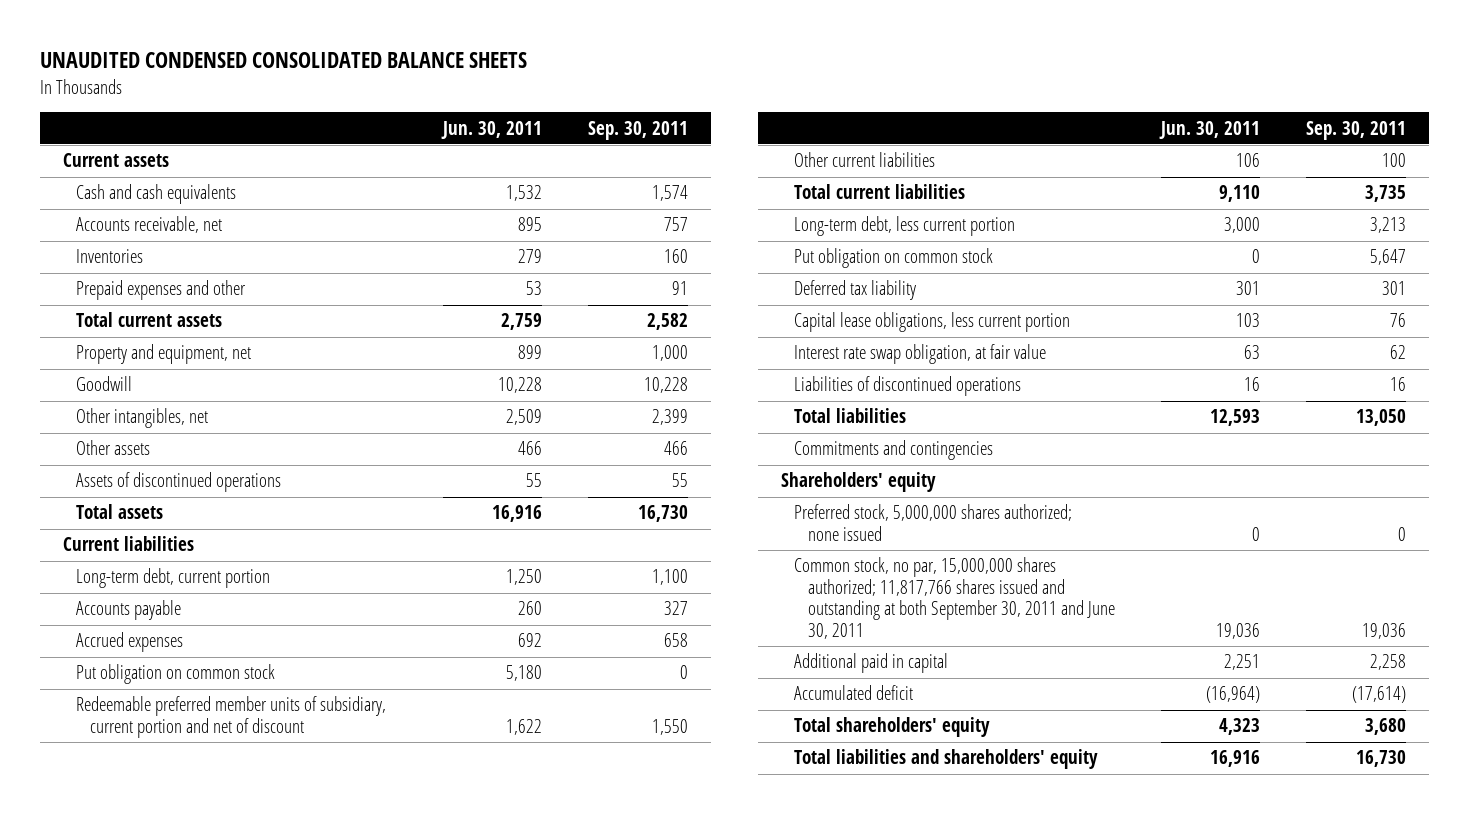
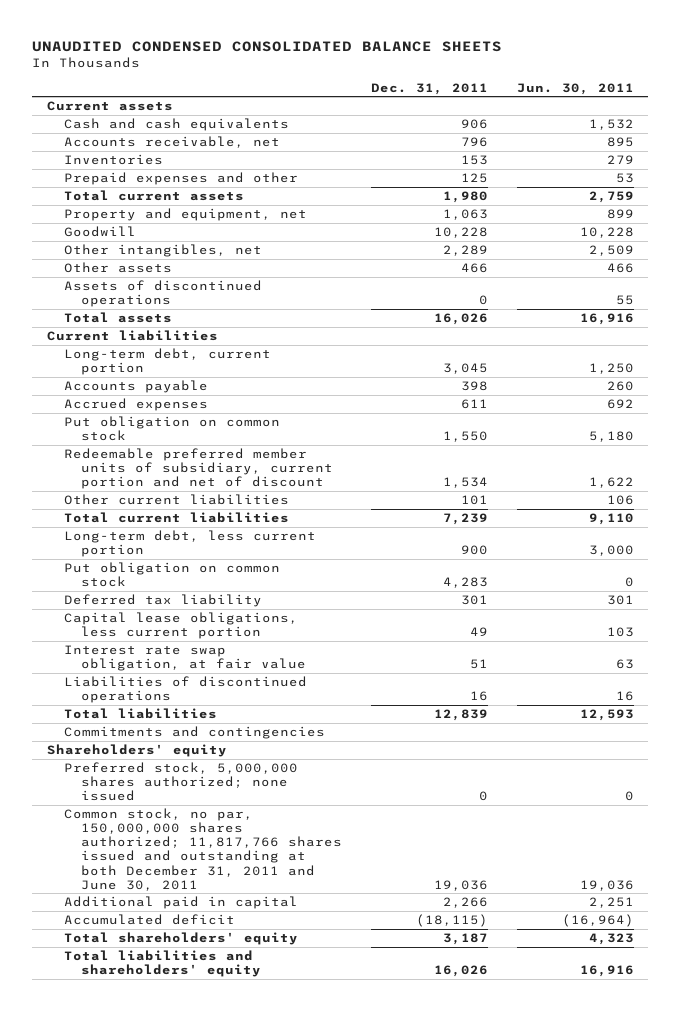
- | Jun. 30, 2011 | Sep. 30, 2011
+ | Dec. 31, 2011 | Jun. 30, 2011
- Common stock, no par, 15,000,000 shares authorized; 11,817,766 shares issued and outstanding at both September 30, 2011 and June 30, 2011 | 19,036 | 19,036
+ Common stock, no par, 150,000,000 shares authorized; 11,817,766 shares issued and outstanding at both December 31, 2011 and June 30, 2011 | 19,036 | 19,036

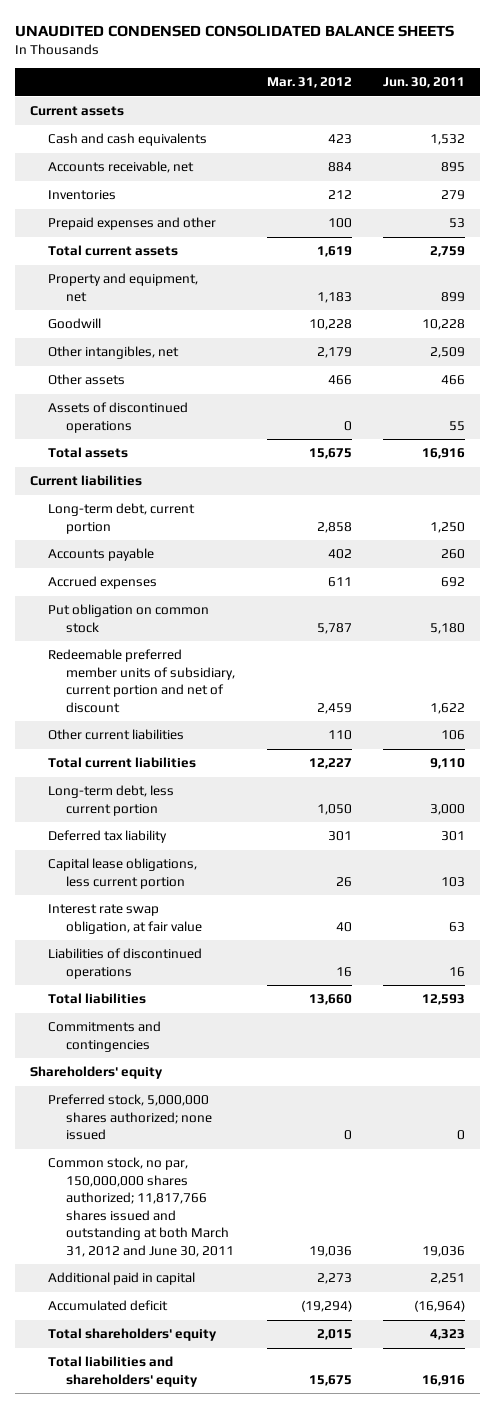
- | Dec. 31, 2011 | Jun. 30, 2011
+ | Mar. 31, 2012 | Jun. 30, 2011
- Put obligation on common stock | 4,283 | 0
- Common stock, no par, 150,000,000 shares authorized; 11,817,766 shares issued and outstanding at both December 31, 2011 and June 30, 2011 | 19,036 | 19,036
+ Common stock, no par, 150,000,000 shares authorized; 11,817,766 shares issued and outstanding at both March 31, 2012 and June 30, 2011 | 19,036 | 19,036

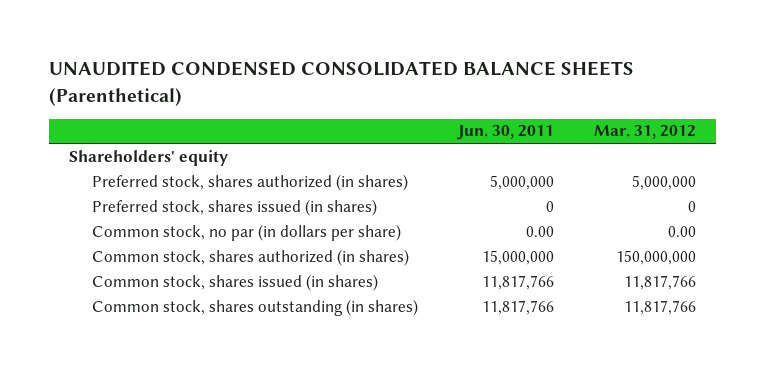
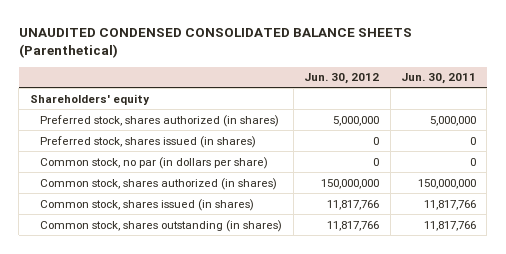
- | Jun. 30, 2011 | Mar. 31, 2012
+ | Jun. 30, 2012 | Jun. 30, 2011
- Common stock, no par (in dollars per share) | 0.00 | 0.00
- Common stock, shares authorized (in shares) | 15,000,000 | 150,000,000
+ Common stock, no par (in dollars per share) | 0 | 0
+ Common stock, shares authorized (in shares) | 150,000,000 | 150,000,000

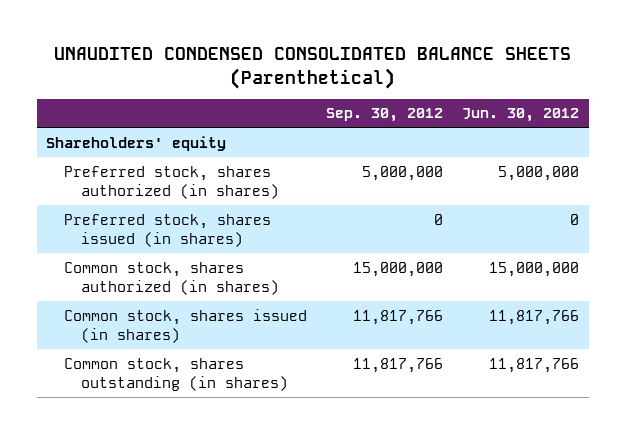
- | Jun. 30, 2012 | Jun. 30, 2011
+ | Sep. 30, 2012 | Jun. 30, 2012
- Common stock, no par (in dollars per share) | 0 | 0
- Common stock, shares authorized (in shares) | 150,000,000 | 150,000,000
+ Common stock, shares authorized (in shares) | 15,000,000 | 15,000,000

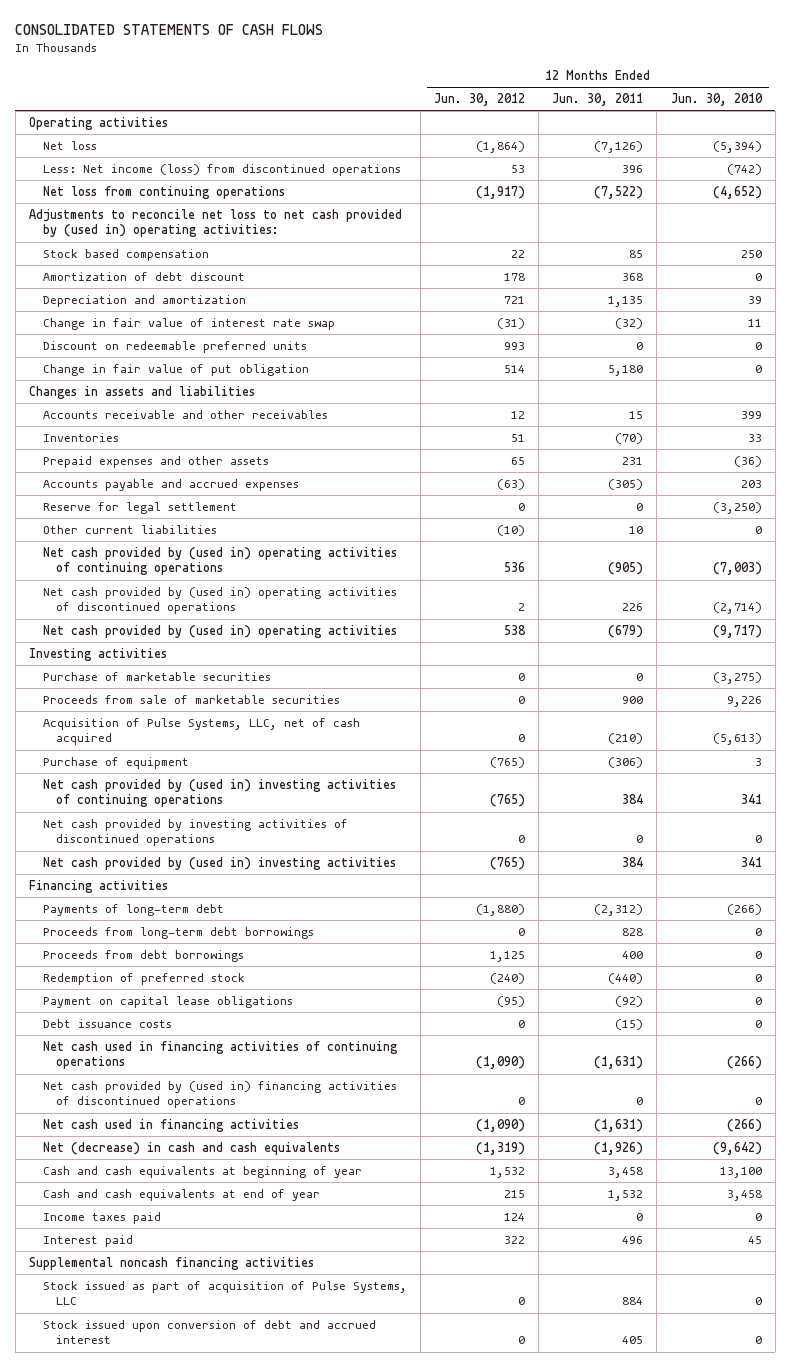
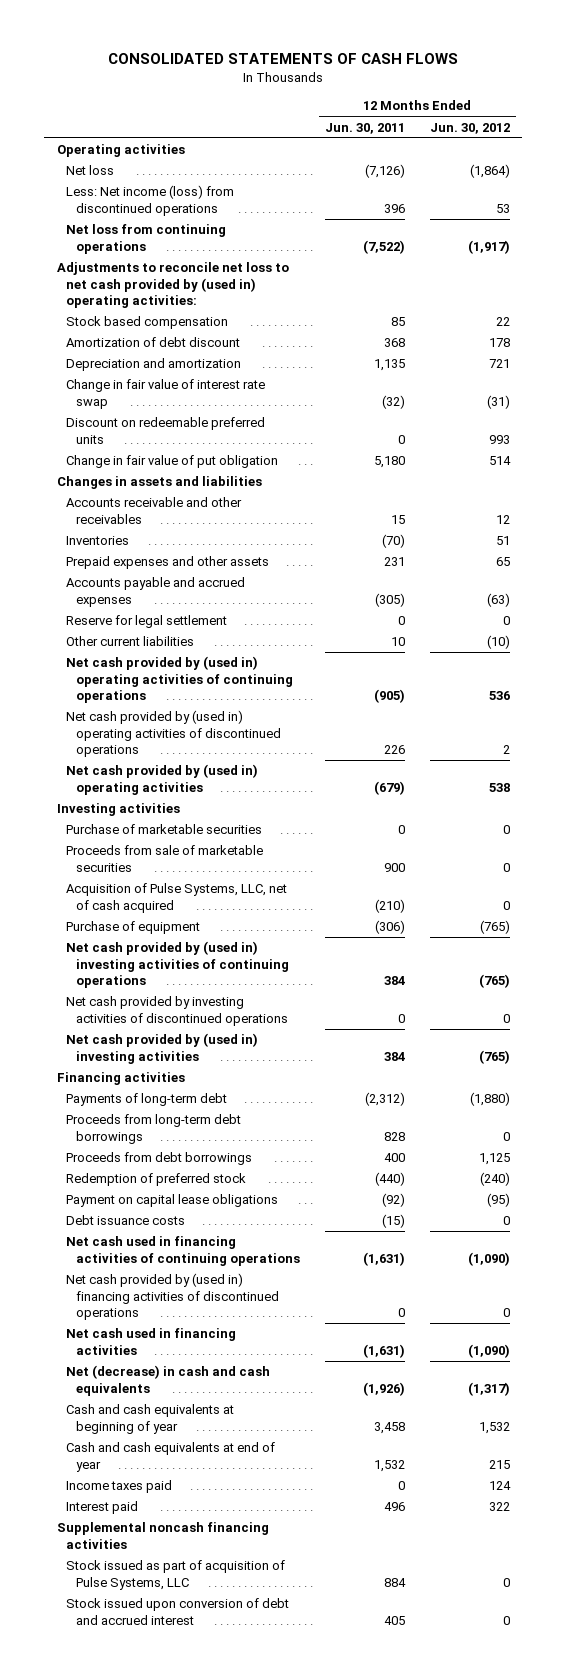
- | 12 Months Ended Jun. 30, 2012 | 12 Months Ended Jun. 30, 2011 | 12 Months Ended Jun. 30, 2010
+ | 12 Months Ended Jun. 30, 2011 | 12 Months Ended Jun. 30, 2012
- Net (decrease) in cash and cash equivalents | (1,319) | (1,926) | (9,642)
+ Net (decrease) in cash and cash equivalents | (1,926) | (1,317)

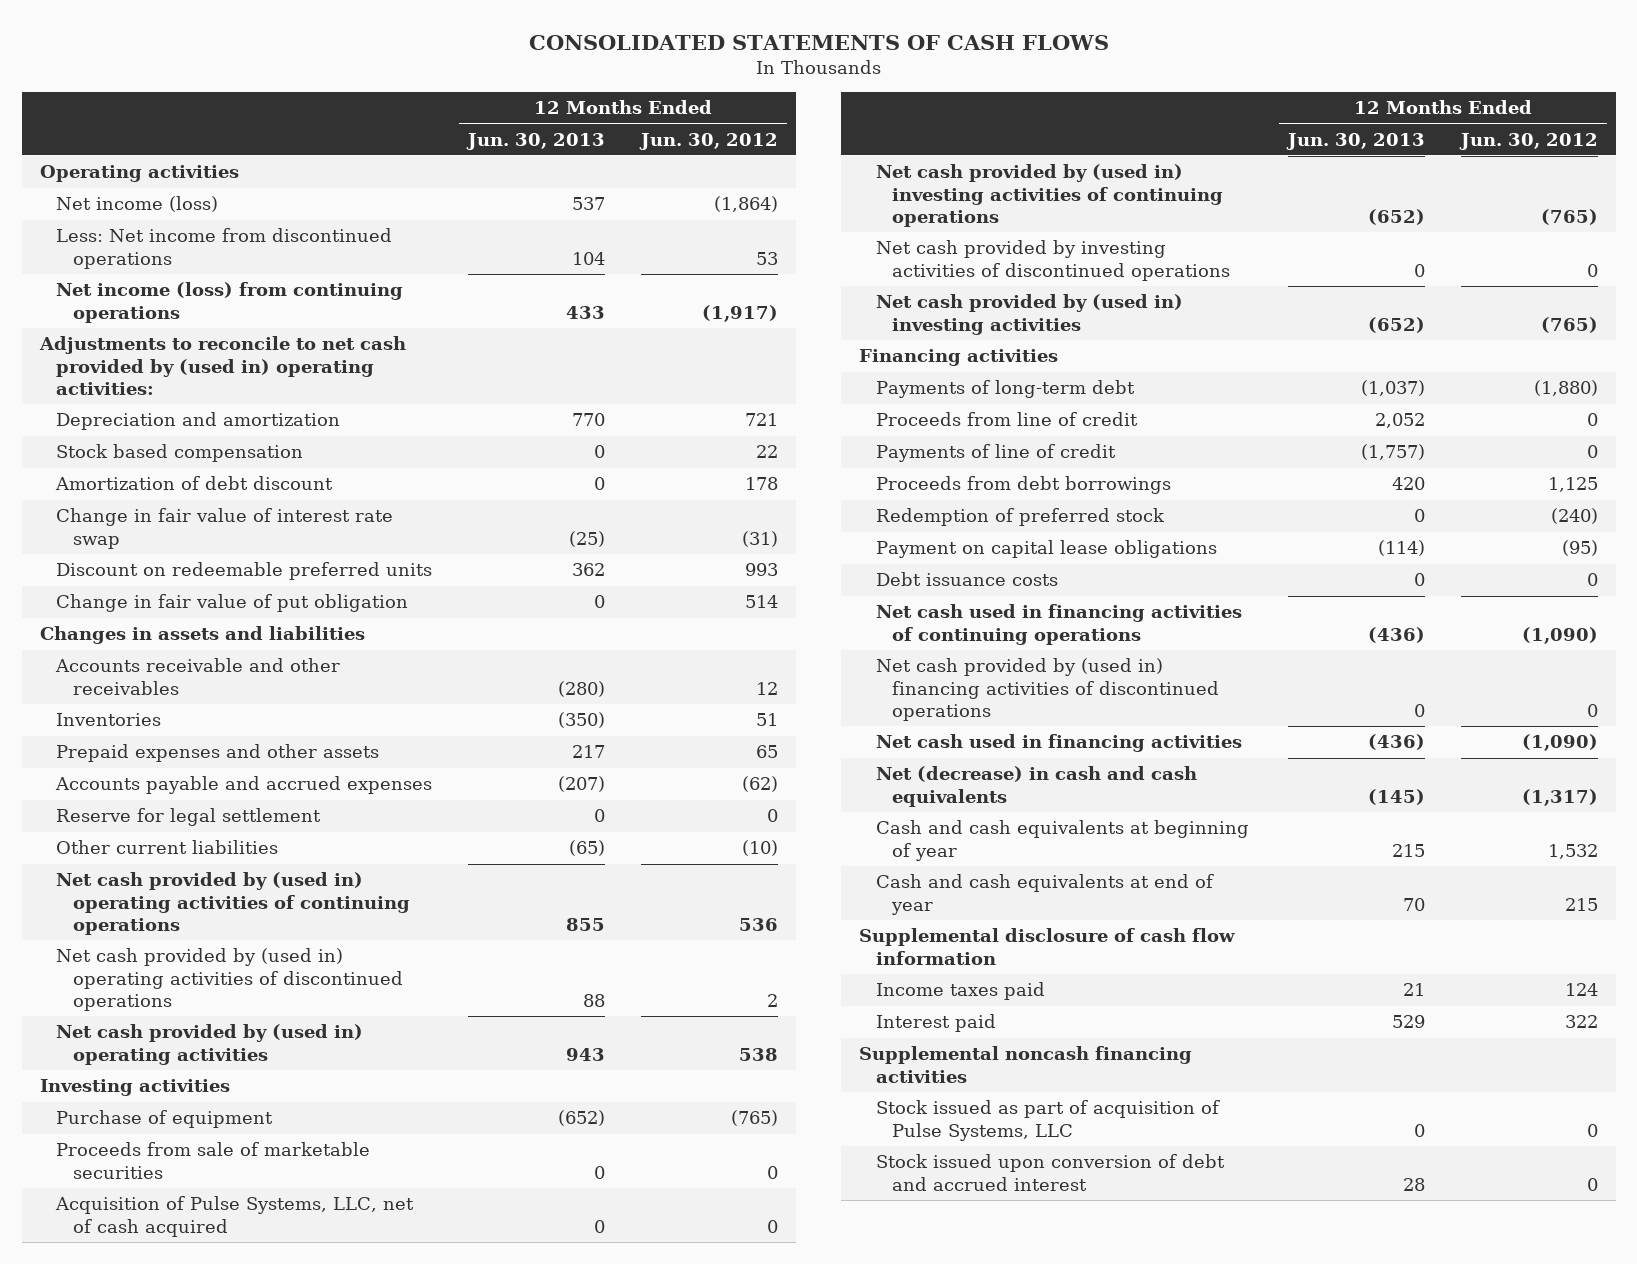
- | 12 Months Ended Jun. 30, 2011 | 12 Months Ended Jun. 30, 2012
+ | 12 Months Ended Jun. 30, 2013 | 12 Months Ended Jun. 30, 2012
- Net loss | (7,126) | (1,864)
- Less: Net income (loss) from discontinued operations | 396 | 53
- Net loss from continuing operations | (7,522) | (1,917)
- Adjustments to reconcile net loss to net cash provided by (used in) operating activities:
+ Net income (loss) | 537 | (1,864)
+ Less: Net income from discontinued operations | 104 | 53
+ Net income (loss) from continuing operations | 433 | (1,917)
+ Adjustments to reconcile to net cash provided by (used in) operating activities:
moved up: Depreciation and amortization | 770 | 721
- Accounts payable and accrued expenses | (305) | (63)
+ Accounts payable and accrued expenses | (207) | (62)
- Purchase of marketable securities | 0 | 0
moved up: Purchase of equipment | (652) | (765)
- Proceeds from long-term debt borrowings | 828 | 0
+ Proceeds from line of credit | 2,052 | 0
+ Payments of line of credit | (1,757) | 0
+ Supplemental disclosure of cash flow information

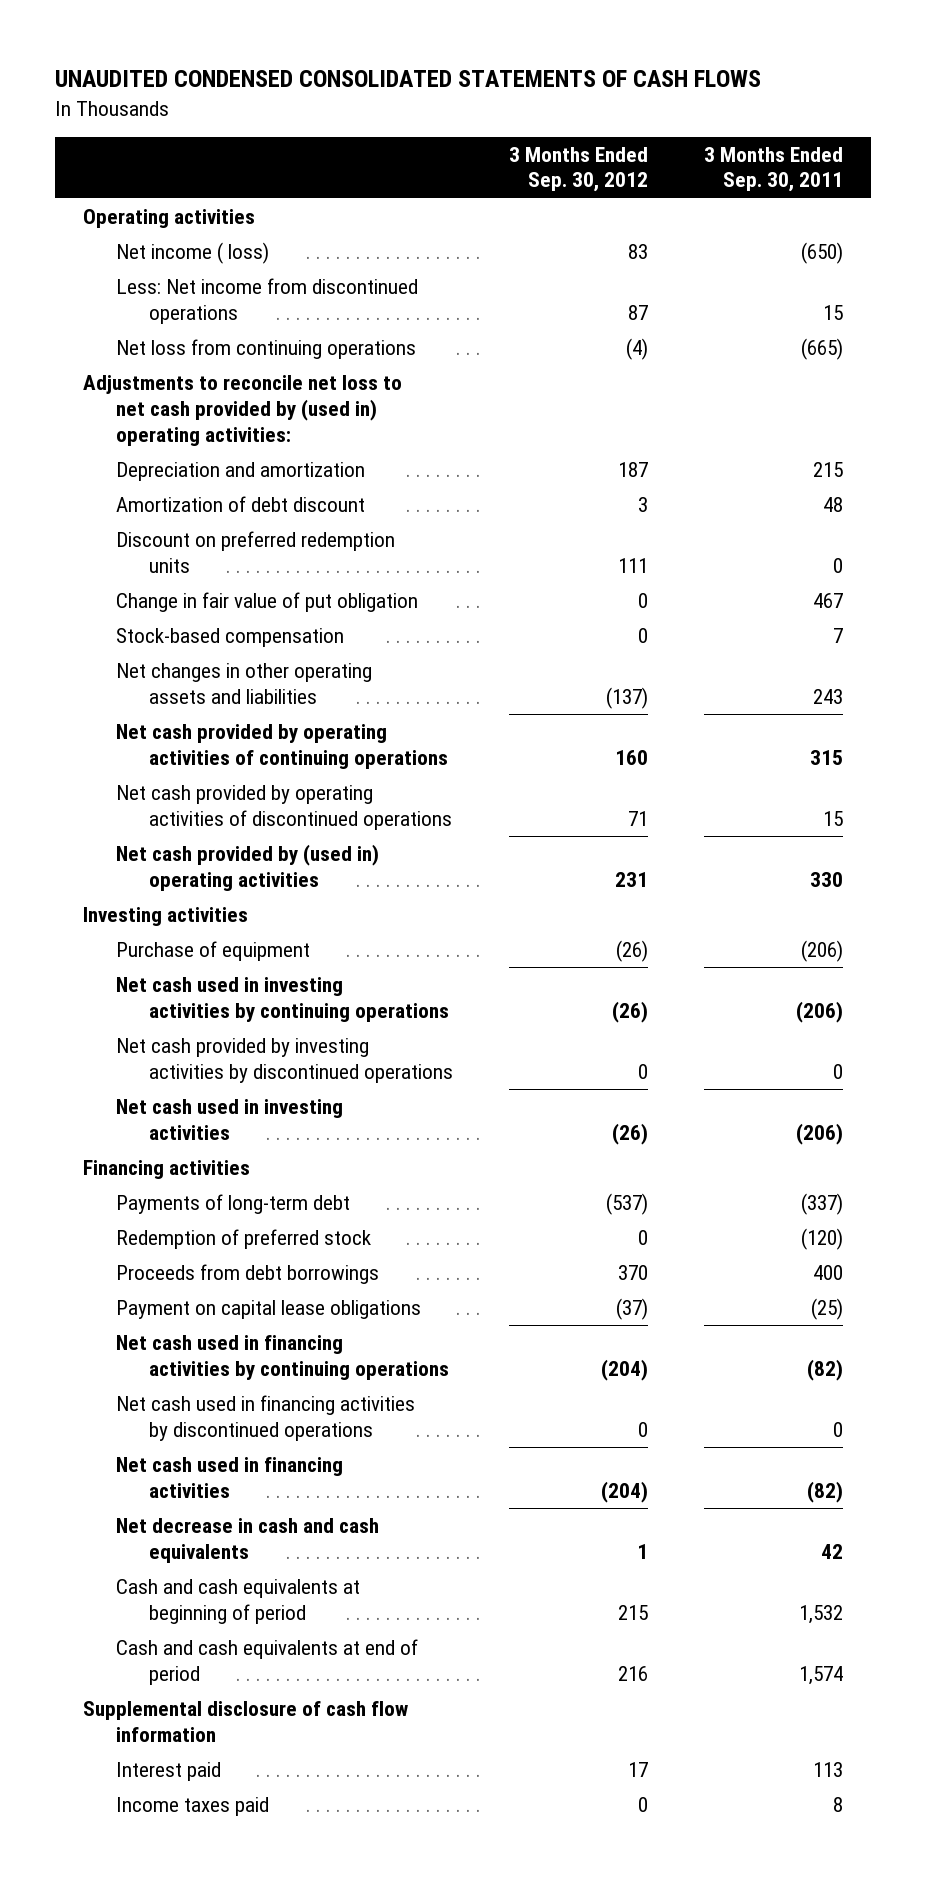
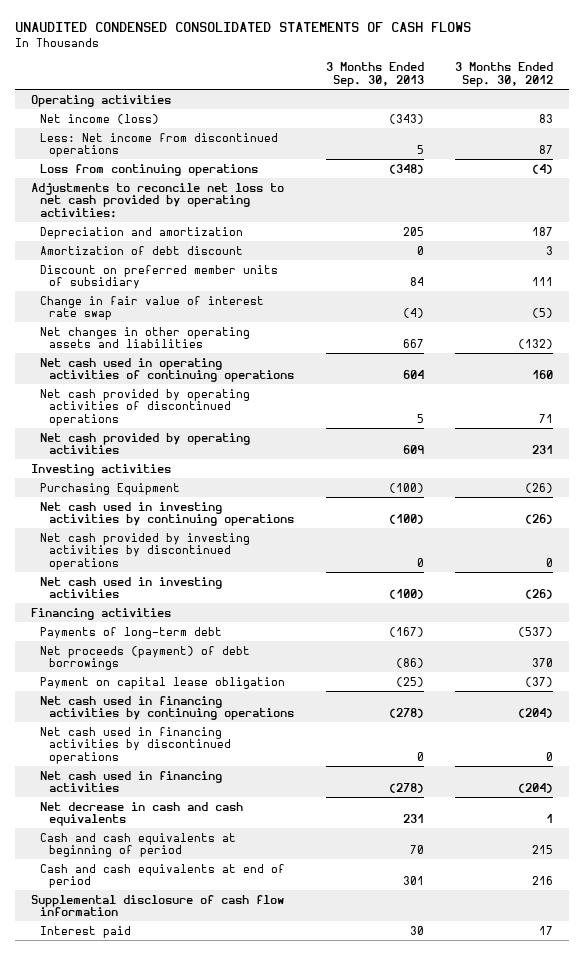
- | 3 Months Ended Sep. 30, 2012 | 3 Months Ended Sep. 30, 2011
+ | 3 Months Ended Sep. 30, 2013 | 3 Months Ended Sep. 30, 2012
- Net income ( loss) | 83 | (650)
+ Net income (loss) | (343) | 83
- Net loss from continuing operations | (4) | (665)
- Adjustments to reconcile net loss to net cash provided by (used in) operating activities:
+ Loss from continuing operations | (348) | (4)
+ Adjustments to reconcile net loss to net cash provided by operating activities:
- Discount on preferred redemption units | 111 | 0
- Change in fair value of put obligation | 0 | 467
- Stock-based compensation | 0 | 7
- Net changes in other operating assets and liabilities | (137) | 243
- Net cash provided by operating activities of continuing operations | 160 | 315
+ Discount on preferred member units of subsidiary | 84 | 111
+ Change in fair value of interest rate swap | (4) | (5)
+ Net changes in other operating assets and liabilities | 667 | (132)
+ Net cash used in operating activities of continuing operations | 604 | 160
- Net cash provided by (used in) operating activities | 231 | 330
+ Net cash provided by operating activities | 609 | 231
- Purchase of equipment | (26) | (206)
+ Purchasing Equipment | (100) | (26)
- Redemption of preferred stock | 0 | (120)
- Proceeds from debt borrowings | 370 | 400
- Payment on capital lease obligations | (37) | (25)
+ Net proceeds (payment) of debt borrowings | (86) | 370
+ Payment on capital lease obligation | (25) | (37)
- Income taxes paid | 0 | 8

